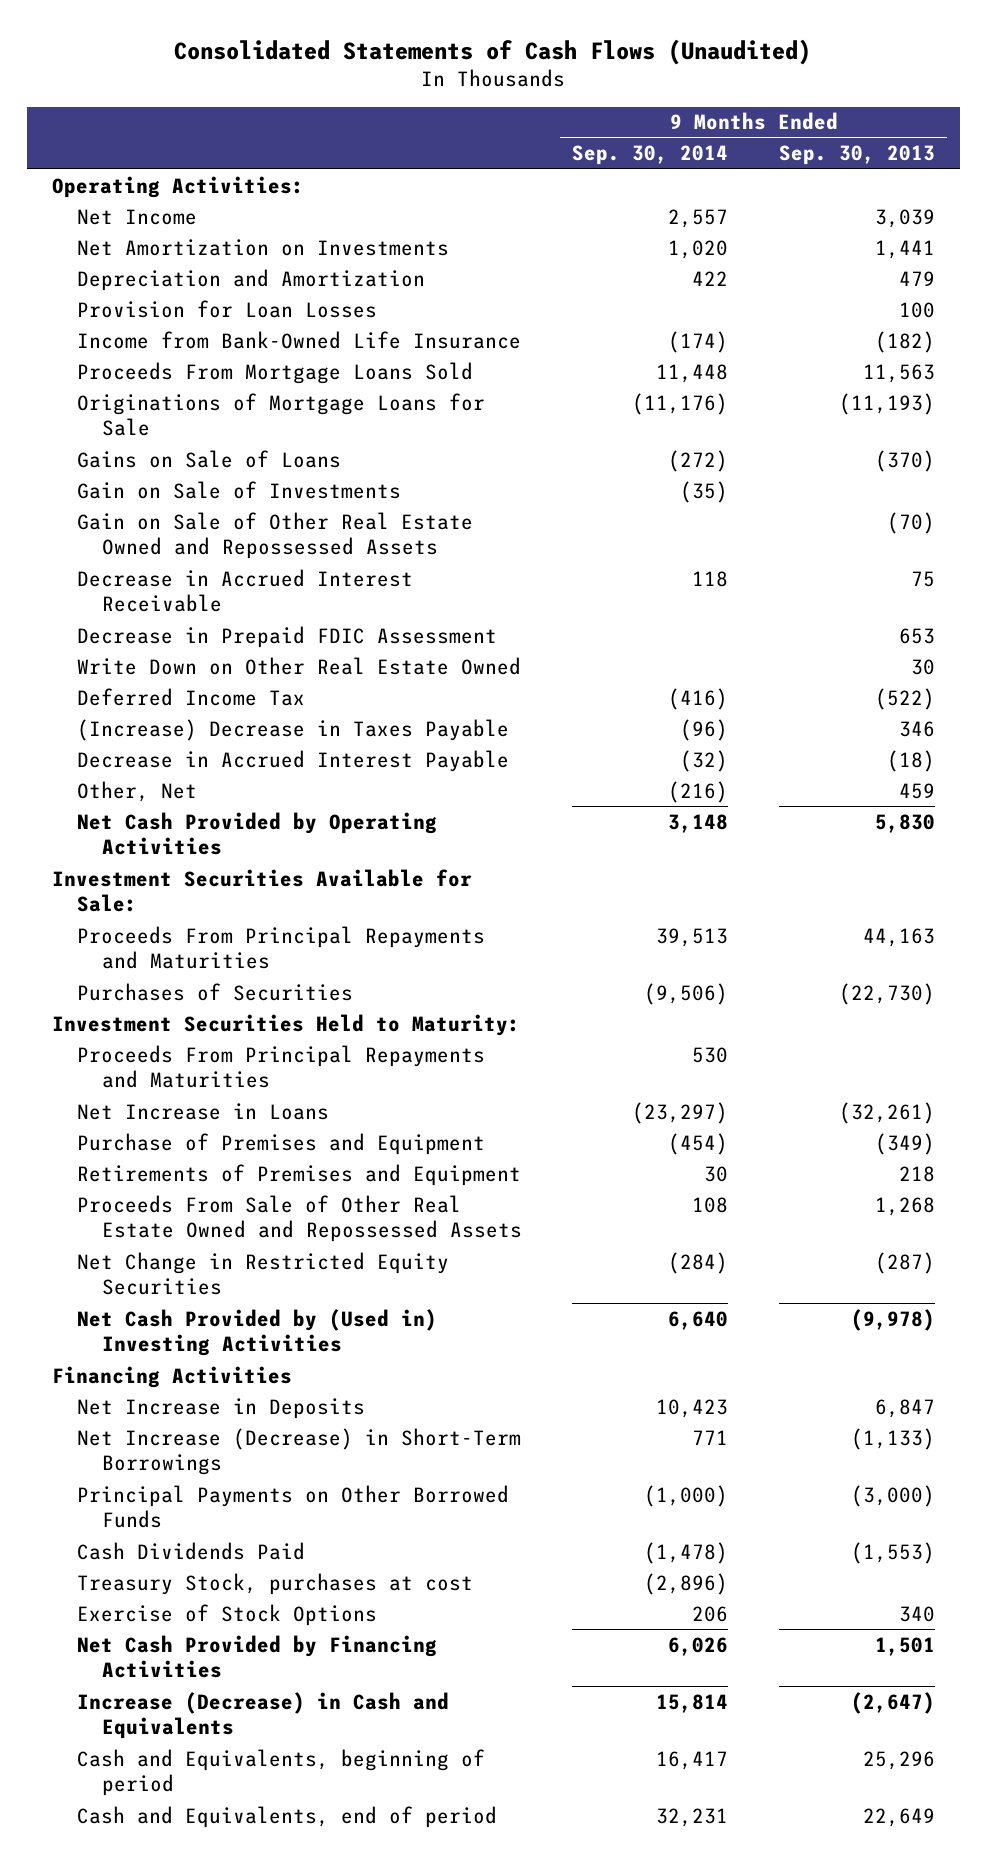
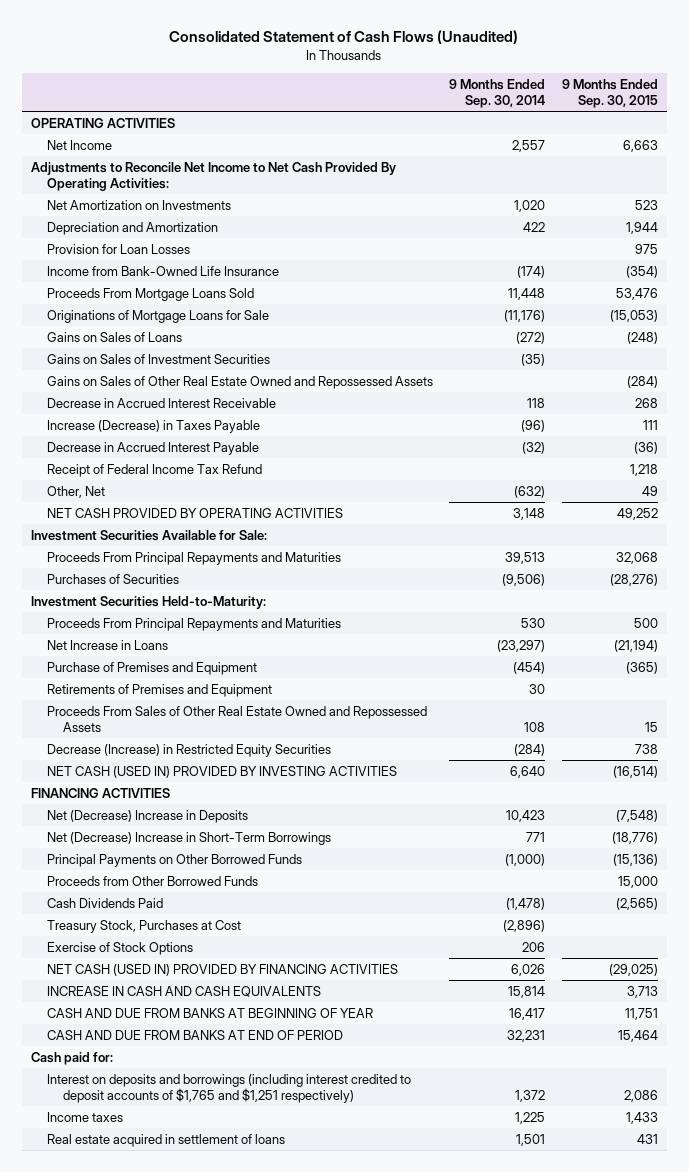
- Consolidated Statements of Cash Flows (Unaudited)
+ Consolidated Statement of Cash Flows (Unaudited)
- | 9 Months Ended Sep. 30, 2014 | 9 Months Ended Sep. 30, 2013
+ | 9 Months Ended Sep. 30, 2014 | 9 Months Ended Sep. 30, 2015
- Operating Activities:
+ OPERATING ACTIVITIES
+ Αdjustmеnts to Rеconcilе Net Income to Net Cash Provided By Operating Activities:
- Gains on Sale of Loans | (272) | (370)
- Gain on Sale of Investments | (35) |
- Gain on Sale of Other Real Estate Owned and Repossessed Assets | | (70)
+ Gains on Sales of Loans | (272) | (248)
+ Gains on Sales of Investment Securities | (35) |
+ Gains on Sales of Other Real Estate Owned and Repossessed Assets | | (284)
- Decrease in Prepaid FDIC Assessment | | 653
- Write Down on Other Real Estate Owned | | 30
- Deferred Income Tax | (416) | (522)
- (Increase) Decrease in Taxes Payable | (96) | 346
+ Increase (Decrease) in Taxes Payable | (96) | 111
- Other, Net | (216) | 459
- Net Cash Provided by Operating Activities | 3,148 | 5,830
+ Receipt of Federal Income Tax Refund | | 1,218
+ Other, Net | (632) | 49
+ NET CASH PROVIDED BY OPERATING ACTIVITIES | 3,148 | 49,252
- Investment Securities Held to Maturity:
+ Investment Securities Held-to-Maturity:
- Proceeds From Sale of Other Real Estate Owned and Repossessed Assets | 108 | 1,268
- Net Change in Restricted Equity Securities | (284) | (287)
- Net Cash Provided by (Used in) Investing Activities | 6,640 | (9,978)
- Financing Activities
- Net Increase in Deposits | 10,423 | 6,847
- Net Increase (Decrease) in Short-Term Borrowings | 771 | (1,133)
+ Proceeds From Sales of Other Real Estate Owned and Repossessed Assets | 108 | 15
+ Decrease (Increase) in Restricted Equity Securities | (284) | 738
+ NET CASH (USED IN) PROVIDED BY INVESTING ACTIVITIES | 6,640 | (16,514)
+ FINANCING ACTIVITIES
+ Net (Decrease) Increase in Deposits | 10,423 | (7,548)
+ Net (Decrease) Increase in Short-Term Borrowings | 771 | (18,776)
+ Proceeds from Other Borrowed Funds | | 15,000
- Treasury Stock, purchases at cost | (2,896) |
+ Treasury Stock, Purchases at Cost | (2,896) |
- Net Cash Provided by Financing Activities | 6,026 | 1,501
- Increase (Decrease) in Cash and Equivalents | 15,814 | (2,647)
- Cash and Equivalents, beginning of period | 16,417 | 25,296
- Cash and Equivalents, end of period | 32,231 | 22,649
+ NET CASH (USED IN) PROVIDED BY FINANCING ACTIVITIES | 6,026 | (29,025)
+ INCREASE IN CASH AND CASH EQUIVALENTS | 15,814 | 3,713
+ CASH AND DUE FROM BANKS AT BEGINNING OF YEAR | 16,417 | 11,751
+ CASH AND DUE FROM BANKS AT END OF PERIOD | 32,231 | 15,464
+ Cash paid for:
+ Interest on deposits and borrowings (including interest credited to deposit accounts of $1,765 and $1,251 respectively) | 1,372 | 2,086
+ Income taxes | 1,225 | 1,433
+ Real estate acquired in settlement of loans | 1,501 | 431

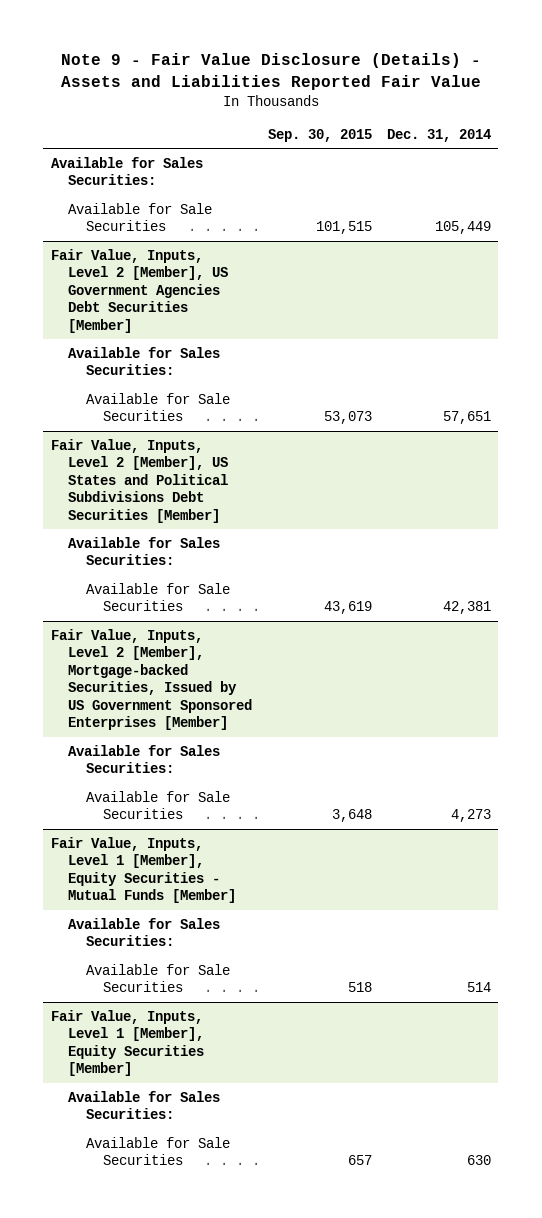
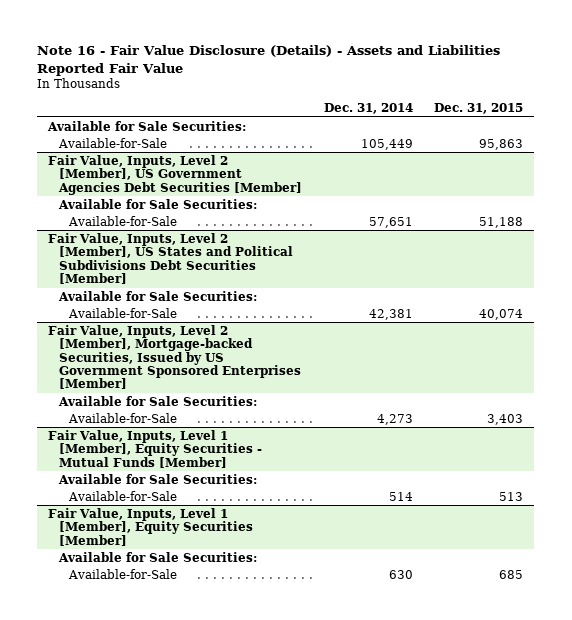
- Note 9 - Fair Value Disclosure (Details) - Assets and Liabilities Reported Fair Value
+ Note 16 - Fair Value Disclosure (Details) - Assets and Liabilities Reported Fair Value
- | Sep. 30, 2015 | Dec. 31, 2014
+ | Dec. 31, 2014 | Dec. 31, 2015
- Available for Sales Securities:
- Available for Sale Securities | 101,515 | 105,449
+ Available for Sale Securities:
+ Available-for-Sale | 105,449 | 95,863
@ Fair Value, Inputs, Level 2 [Member], US Government Agencies Debt Securities [Member]
- Available for Sales Securities:
- Available for Sale Securities | 53,073 | 57,651
+ Available for Sale Securities:
+ Available-for-Sale | 57,651 | 51,188
@ Fair Value, Inputs, Level 2 [Member], US States and Political Subdivisions Debt Securities [Member]
- Available for Sales Securities:
- Available for Sale Securities | 43,619 | 42,381
+ Available for Sale Securities:
+ Available-for-Sale | 42,381 | 40,074
@ Fair Value, Inputs, Level 2 [Member], Mortgage-backed Securities, Issued by US Government Sponsored Enterprises [Member]
- Available for Sales Securities:
- Available for Sale Securities | 3,648 | 4,273
+ Available for Sale Securities:
+ Available-for-Sale | 4,273 | 3,403
@ Fair Value, Inputs, Level 1 [Member], Equity Securities - Mutual Funds [Member]
- Available for Sales Securities:
- Available for Sale Securities | 518 | 514
+ Available for Sale Securities:
+ Available-for-Sale | 514 | 513
@ Fair Value, Inputs, Level 1 [Member], Equity Securities [Member]
- Available for Sales Securities:
- Available for Sale Securities | 657 | 630
+ Available for Sale Securities:
+ Available-for-Sale | 630 | 685

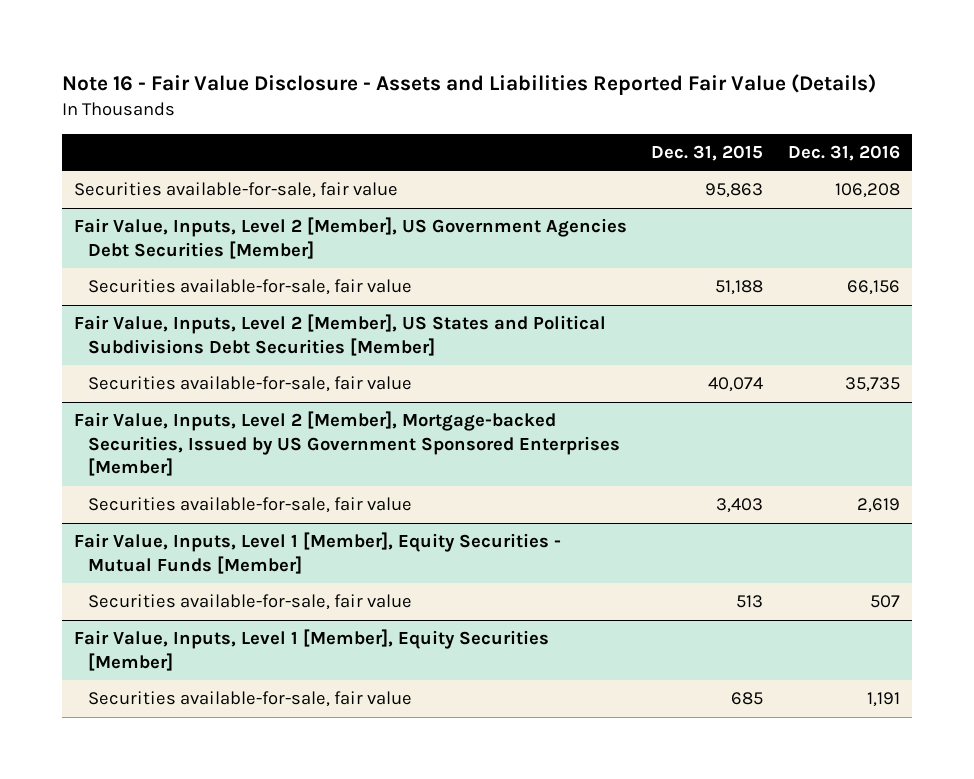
- Note 16 - Fair Value Disclosure (Details) - Assets and Liabilities Reported Fair Value
+ Note 16 - Fair Value Disclosure - Assets and Liabilities Reported Fair Value (Details)
- | Dec. 31, 2014 | Dec. 31, 2015
+ | Dec. 31, 2015 | Dec. 31, 2016
- Available for Sale Securities:
- Available-for-Sale | 105,449 | 95,863
+ Securities available-for-sale, fair value | 95,863 | 106,208
@ Fair Value, Inputs, Level 2 [Member], US Government Agencies Debt Securities [Member]
- Available for Sale Securities:
- Available-for-Sale | 57,651 | 51,188
+ Securities available-for-sale, fair value | 51,188 | 66,156
@ Fair Value, Inputs, Level 2 [Member], US States and Political Subdivisions Debt Securities [Member]
- Available for Sale Securities:
- Available-for-Sale | 42,381 | 40,074
+ Securities available-for-sale, fair value | 40,074 | 35,735
@ Fair Value, Inputs, Level 2 [Member], Mortgage-backed Securities, Issued by US Government Sponsored Enterprises [Member]
- Available for Sale Securities:
- Available-for-Sale | 4,273 | 3,403
+ Securities available-for-sale, fair value | 3,403 | 2,619
@ Fair Value, Inputs, Level 1 [Member], Equity Securities - Mutual Funds [Member]
- Available for Sale Securities:
- Available-for-Sale | 514 | 513
+ Securities available-for-sale, fair value | 513 | 507
@ Fair Value, Inputs, Level 1 [Member], Equity Securities [Member]
- Available for Sale Securities:
- Available-for-Sale | 630 | 685
+ Securities available-for-sale, fair value | 685 | 1,191

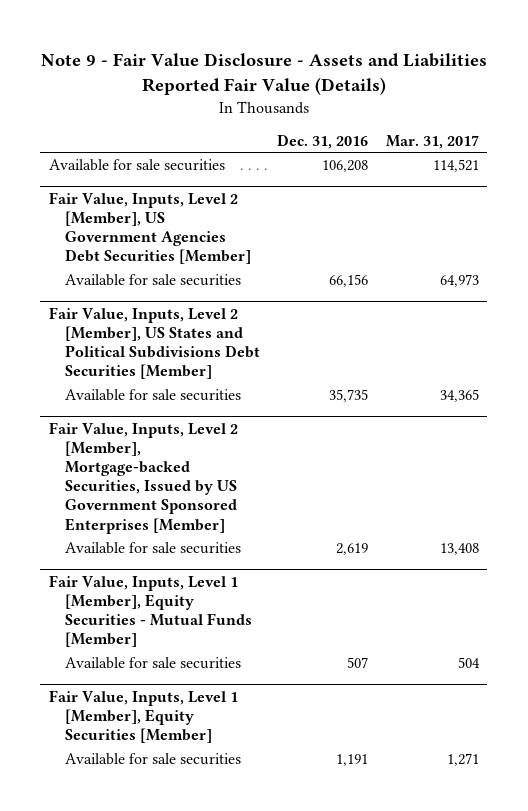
- Note 16 - Fair Value Disclosure - Assets and Liabilities Reported Fair Value (Details)
+ Note 9 - Fair Value Disclosure - Assets and Liabilities Reported Fair Value (Details)
- | Dec. 31, 2015 | Dec. 31, 2016
+ | Dec. 31, 2016 | Mar. 31, 2017
- Securities available-for-sale, fair value | 95,863 | 106,208
+ Available for sale securities | 106,208 | 114,521
@ Fair Value, Inputs, Level 2 [Member], US Government Agencies Debt Securities [Member]
- Securities available-for-sale, fair value | 51,188 | 66,156
+ Available for sale securities | 66,156 | 64,973
@ Fair Value, Inputs, Level 2 [Member], US States and Political Subdivisions Debt Securities [Member]
- Securities available-for-sale, fair value | 40,074 | 35,735
+ Available for sale securities | 35,735 | 34,365
@ Fair Value, Inputs, Level 2 [Member], Mortgage-backed Securities, Issued by US Government Sponsored Enterprises [Member]
- Securities available-for-sale, fair value | 3,403 | 2,619
+ Available for sale securities | 2,619 | 13,408
@ Fair Value, Inputs, Level 1 [Member], Equity Securities - Mutual Funds [Member]
- Securities available-for-sale, fair value | 513 | 507
+ Available for sale securities | 507 | 504
@ Fair Value, Inputs, Level 1 [Member], Equity Securities [Member]
- Securities available-for-sale, fair value | 685 | 1,191
+ Available for sale securities | 1,191 | 1,271

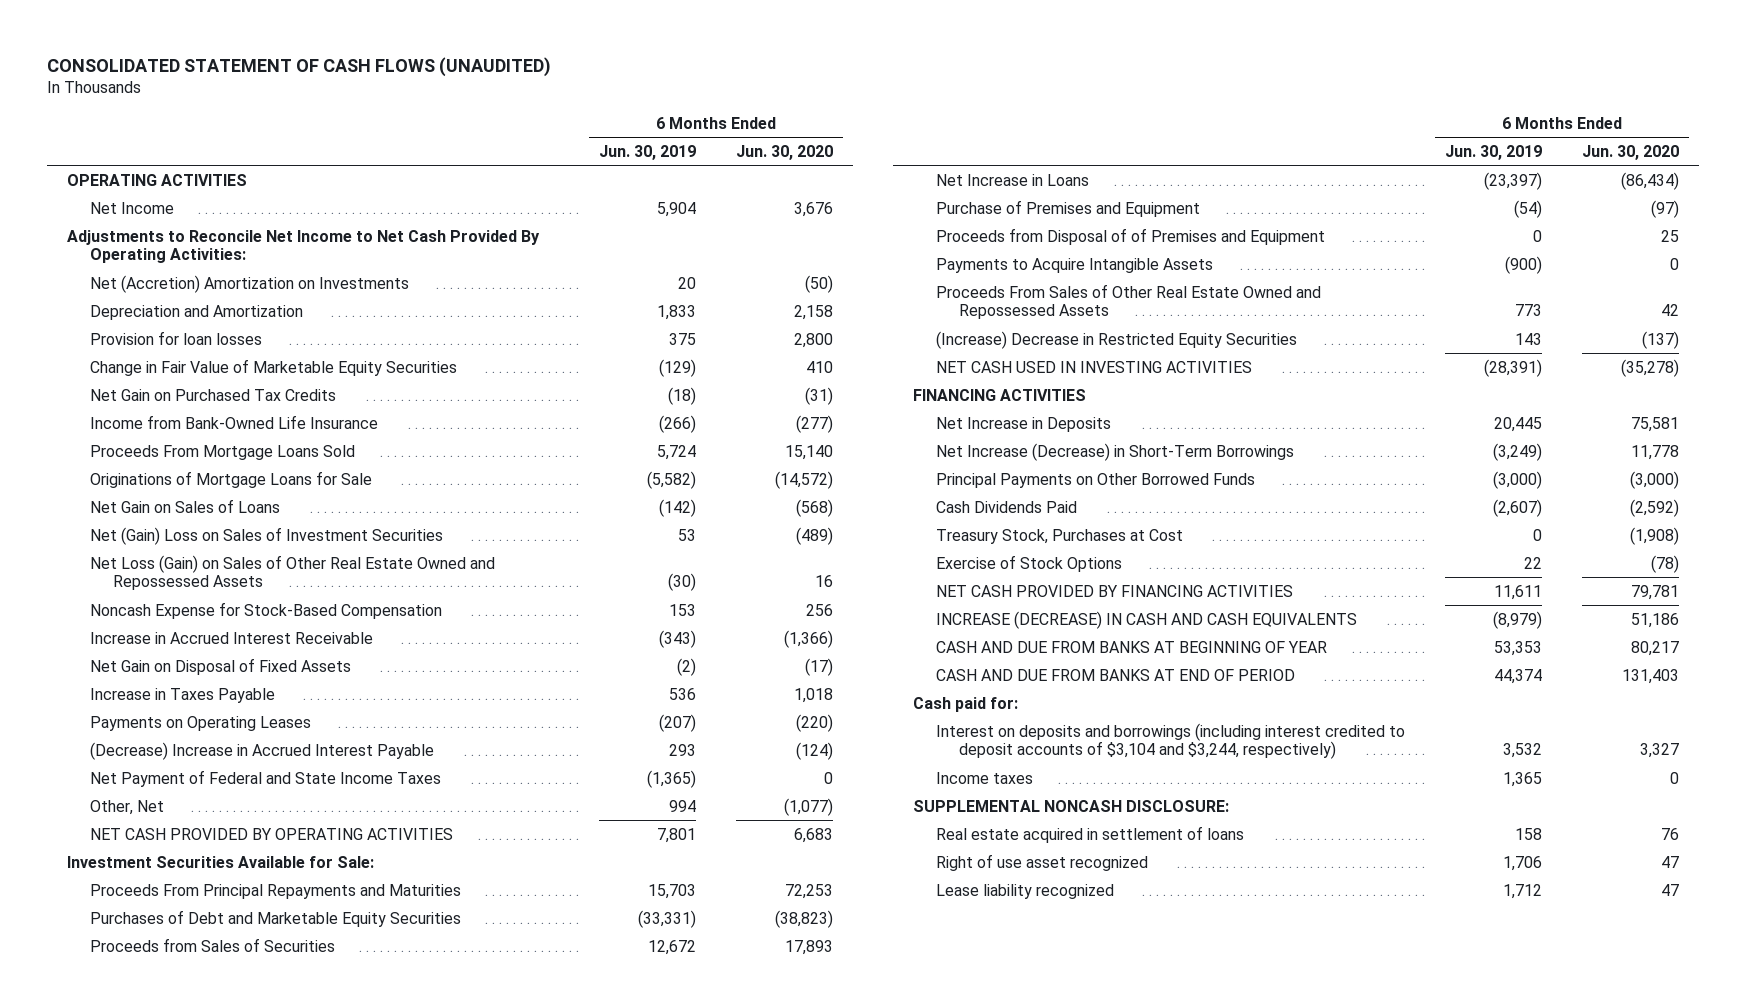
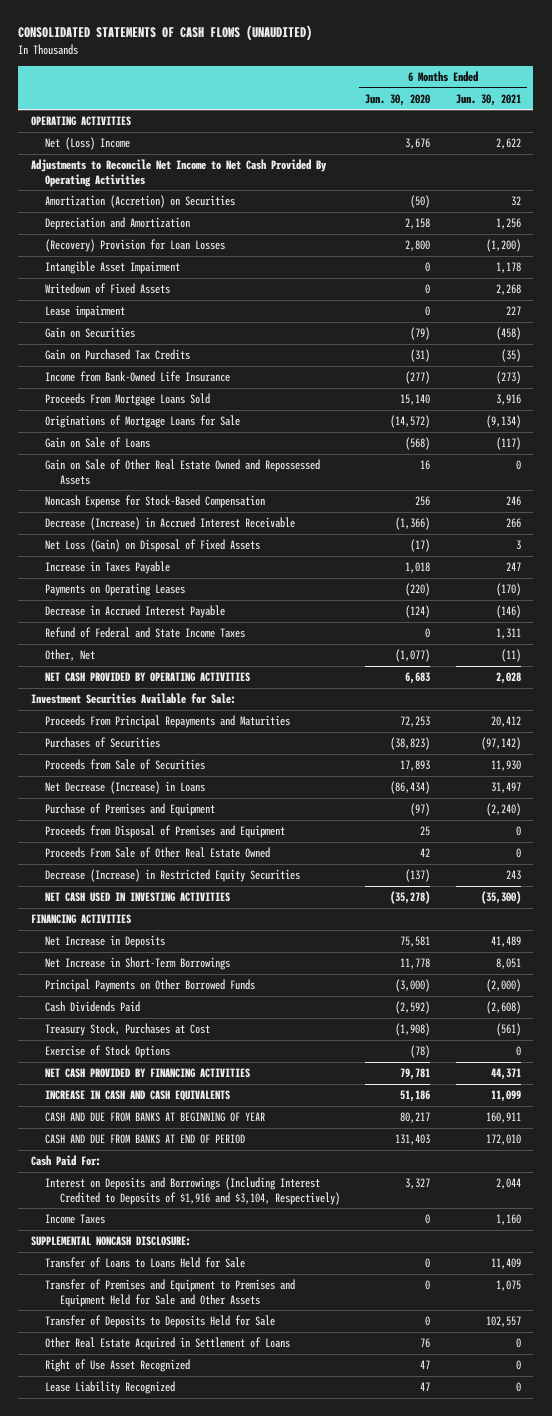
- CONSOLIDATED STATEMENT OF CASH FLOWS (UNAUDITED)
+ CONSOLIDATED STATEMENTS OF CASH FLOWS (UNAUDITED)
- | 6 Months Ended Jun. 30, 2019 | 6 Months Ended Jun. 30, 2020
+ | 6 Months Ended Jun. 30, 2020 | 6 Months Ended Jun. 30, 2021
- Net Income | 5,904 | 3,676
- Αdjustmеnts to Rеconcilе Net Income to Net Cash Provided By Operating Activities:
- Net (Accretion) Amortization on Investments | 20 | (50)
+ Net (Loss) Income | 3,676 | 2,622
+ Adjustments to Reconcile Net Income to Net Cash Provided By Operating Activities
+ Amortization (Accretion) on Securities | (50) | 32
- Provision for loan losses | 375 | 2,800
- Change in Fair Value of Marketable Equity Securities | (129) | 410
- Net Gain on Purchased Tax Credits | (18) | (31)
+ (Recovery) Provision for Loan Losses | 2,800 | (1,200)
+ Intangible Asset Impairment | 0 | 1,178
+ Writedown of Fixed Assets | 0 | 2,268
+ Lease impairment | 0 | 227
+ Gain on Securities | (79) | (458)
+ Gain on Purchased Tax Credits | (31) | (35)
- Net Gain on Sales of Loans | (142) | (568)
- Net (Gain) Loss on Sales of Investment Securities | 53 | (489)
- Net Loss (Gain) on Sales of Other Real Estate Owned and Repossessed Assets | (30) | 16
+ Gain on Sale of Loans | (568) | (117)
+ Gain on Sale of Other Real Estate Owned and Repossessed Assets | 16 | 0
- Increase in Accrued Interest Receivable | (343) | (1,366)
- Net Gain on Disposal of Fixed Assets | (2) | (17)
+ Decrease (Increase) in Accrued Interest Receivable | (1,366) | 266
+ Net Loss (Gain) on Disposal of Fixed Assets | (17) | 3
- (Decrease) Increase in Accrued Interest Payable | 293 | (124)
- Net Payment of Federal and State Income Taxes | (1,365) | 0
+ Decrease in Accrued Interest Payable | (124) | (146)
+ Refund of Federal and State Income Taxes | 0 | 1,311
- Purchases of Debt and Marketable Equity Securities | (33,331) | (38,823)
- Proceeds from Sales of Securities | 12,672 | 17,893
- Net Increase in Loans | (23,397) | (86,434)
+ Purchases of Securities | (38,823) | (97,142)
+ Proceeds from Sale of Securities | 17,893 | 11,930
+ Net Decrease (Increase) in Loans | (86,434) | 31,497
- Proceeds from Disposal of of Premises and Equipment | 0 | 25
- Payments to Acquire Intangible Assets | (900) | 0
- Proceeds From Sales of Other Real Estate Owned and Repossessed Assets | 773 | 42
- (Increase) Decrease in Restricted Equity Securities | 143 | (137)
+ Proceeds from Disposal of Premises and Equipment | 25 | 0
+ Proceeds From Sale of Other Real Estate Owned | 42 | 0
+ Decrease (Increase) in Restricted Equity Securities | (137) | 243
- Net Increase (Decrease) in Short-Term Borrowings | (3,249) | 11,778
+ Net Increase in Short-Term Borrowings | 11,778 | 8,051
- INCREASE (DECREASE) IN CASH AND CASH EQUIVALENTS | (8,979) | 51,186
+ INCREASE IN CASH AND CASH EQUIVALENTS | 51,186 | 11,099
- Cash paid for:
- Interest on deposits and borrowings (including interest credited to deposit accounts of $3,104 and $3,244, respectively) | 3,532 | 3,327
- Income taxes | 1,365 | 0
+ Cash Paid For:
+ Interest on Deposits and Borrowings (Including Interest Credited to Deposits of $1,916 and $3,104, Respectively) | 3,327 | 2,044
+ Income Taxes | 0 | 1,160
- Real estate acquired in settlement of loans | 158 | 76
- Right of use asset recognized | 1,706 | 47
- Lease liability recognized | 1,712 | 47
+ Transfer of Loans to Loans Held for Sale | 0 | 11,409
+ Transfer of Premises and Equipment to Premises and Equipment Held for Sale and Other Assets | 0 | 1,075
+ Transfer of Deposits to Deposits Held for Sale | 0 | 102,557
+ Other Real Estate Acquired in Settlement of Loans | 76 | 0
+ Right of Use Asset Recognized | 47 | 0
+ Lease Liability Recognized | 47 | 0

